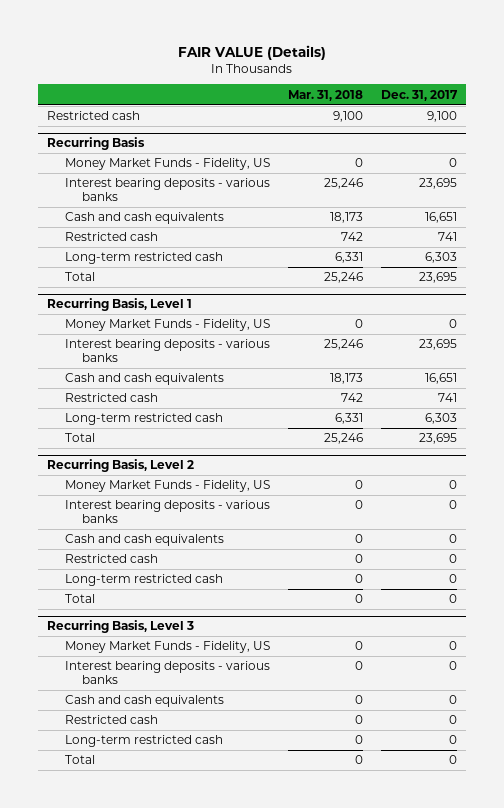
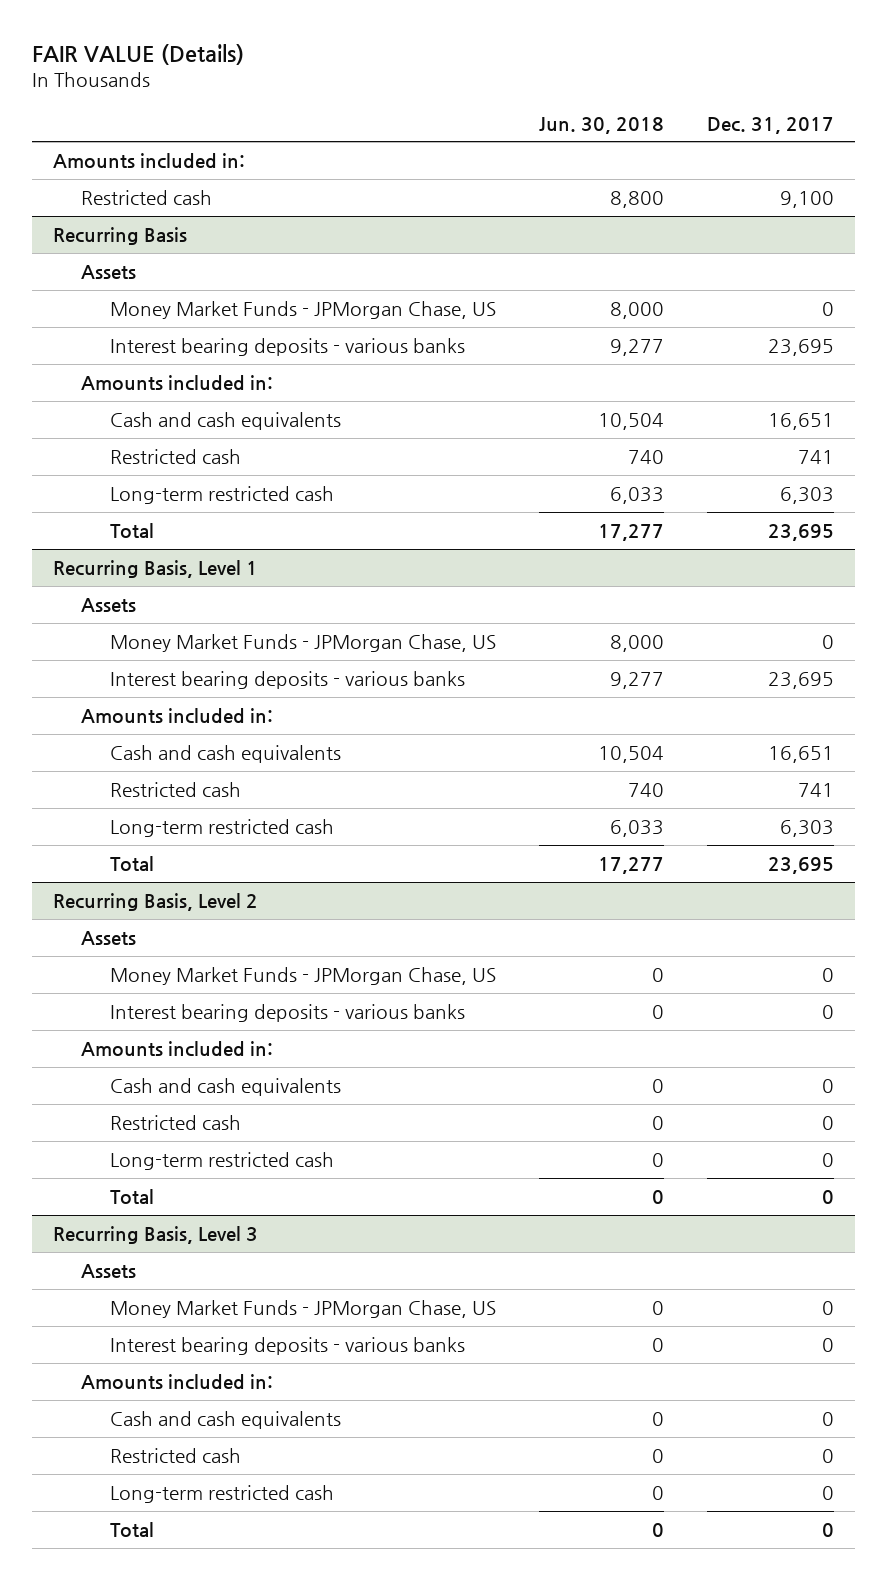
- | Mar. 31, 2018 | Dec. 31, 2017
+ | Jun. 30, 2018 | Dec. 31, 2017
+ Amounts included in:
@ Recurring Basis
- Money Market Funds - Fidelity, US | 0 | 0
+ Assets
+ Money Market Funds - JPMorgan Chase, US | 8,000 | 0
+ Amounts included in:
@ Recurring Basis, Level 1
- Money Market Funds - Fidelity, US | 0 | 0
+ Assets
+ Money Market Funds - JPMorgan Chase, US | 8,000 | 0
+ Amounts included in:
@ Recurring Basis, Level 2
- Money Market Funds - Fidelity, US | 0 | 0
+ Assets
+ Money Market Funds - JPMorgan Chase, US | 0 | 0
+ Amounts included in:
@ Recurring Basis, Level 3
- Money Market Funds - Fidelity, US | 0 | 0
+ Assets
+ Money Market Funds - JPMorgan Chase, US | 0 | 0
+ Amounts included in:

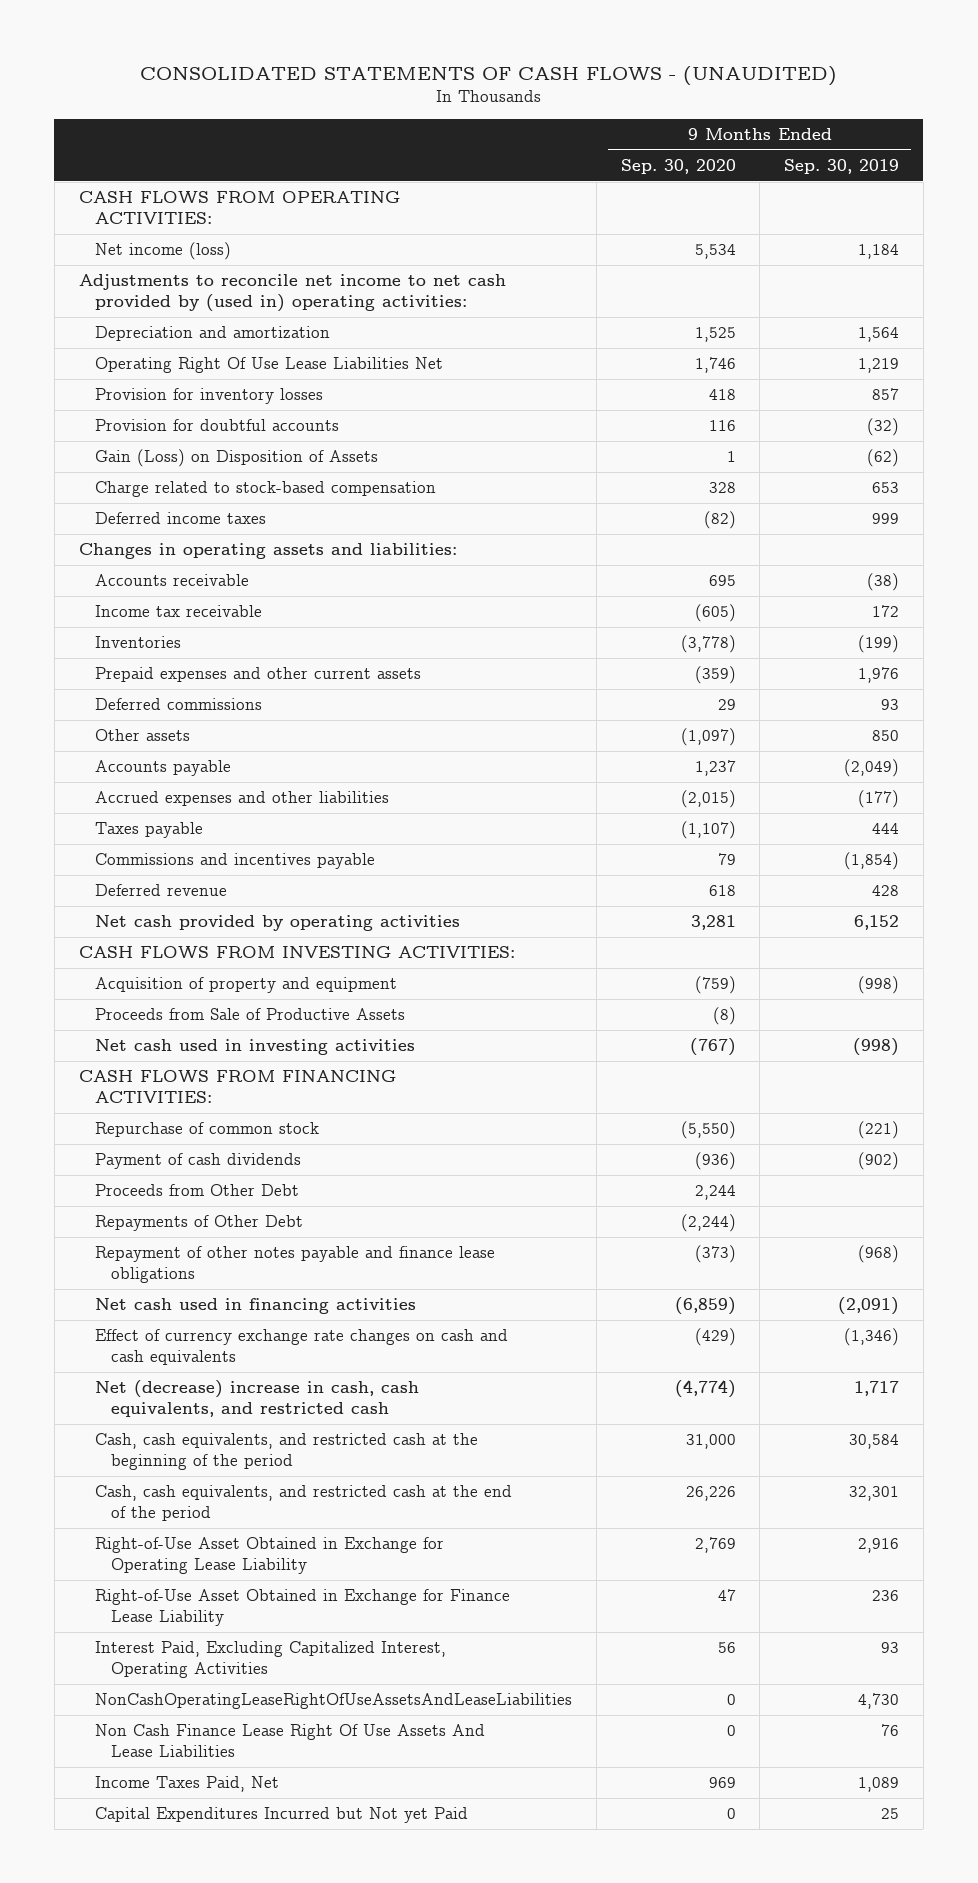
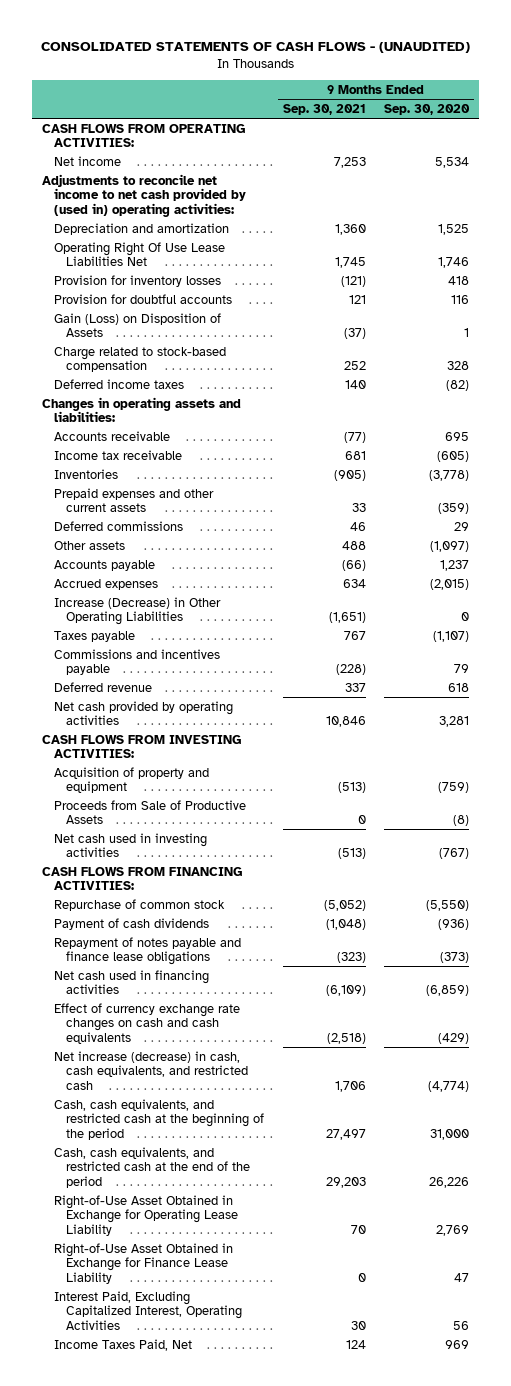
- | 9 Months Ended Sep. 30, 2020 | 9 Months Ended Sep. 30, 2019
+ | 9 Months Ended Sep. 30, 2021 | 9 Months Ended Sep. 30, 2020
- Net income (loss) | 5,534 | 1,184
+ Net income | 7,253 | 5,534
- Accrued expenses and other liabilities | (2,015) | (177)
+ Accrued expenses | 634 | (2,015)
+ Increase (Decrease) in Other Operating Liabilities | (1,651) | 0
- Proceeds from Other Debt | 2,244 |
- Repayments of Other Debt | (2,244) |
- Repayment of other notes payable and finance lease obligations | (373) | (968)
+ Repayment of notes payable and finance lease obligations | (323) | (373)
- Net (decrease) increase in cash, cash equivalents, and restricted cash | (4,774) | 1,717
+ Net increase (decrease) in cash, cash equivalents, and restricted cash | 1,706 | (4,774)
- NonCashOperatingLeaseRightOfUseAssetsAndLeaseLiabilities | 0 | 4,730
- Non Cash Finance Lease Right Of Use Assets And Lease Liabilities | 0 | 76
- Capital Expenditures Incurred but Not yet Paid | 0 | 25

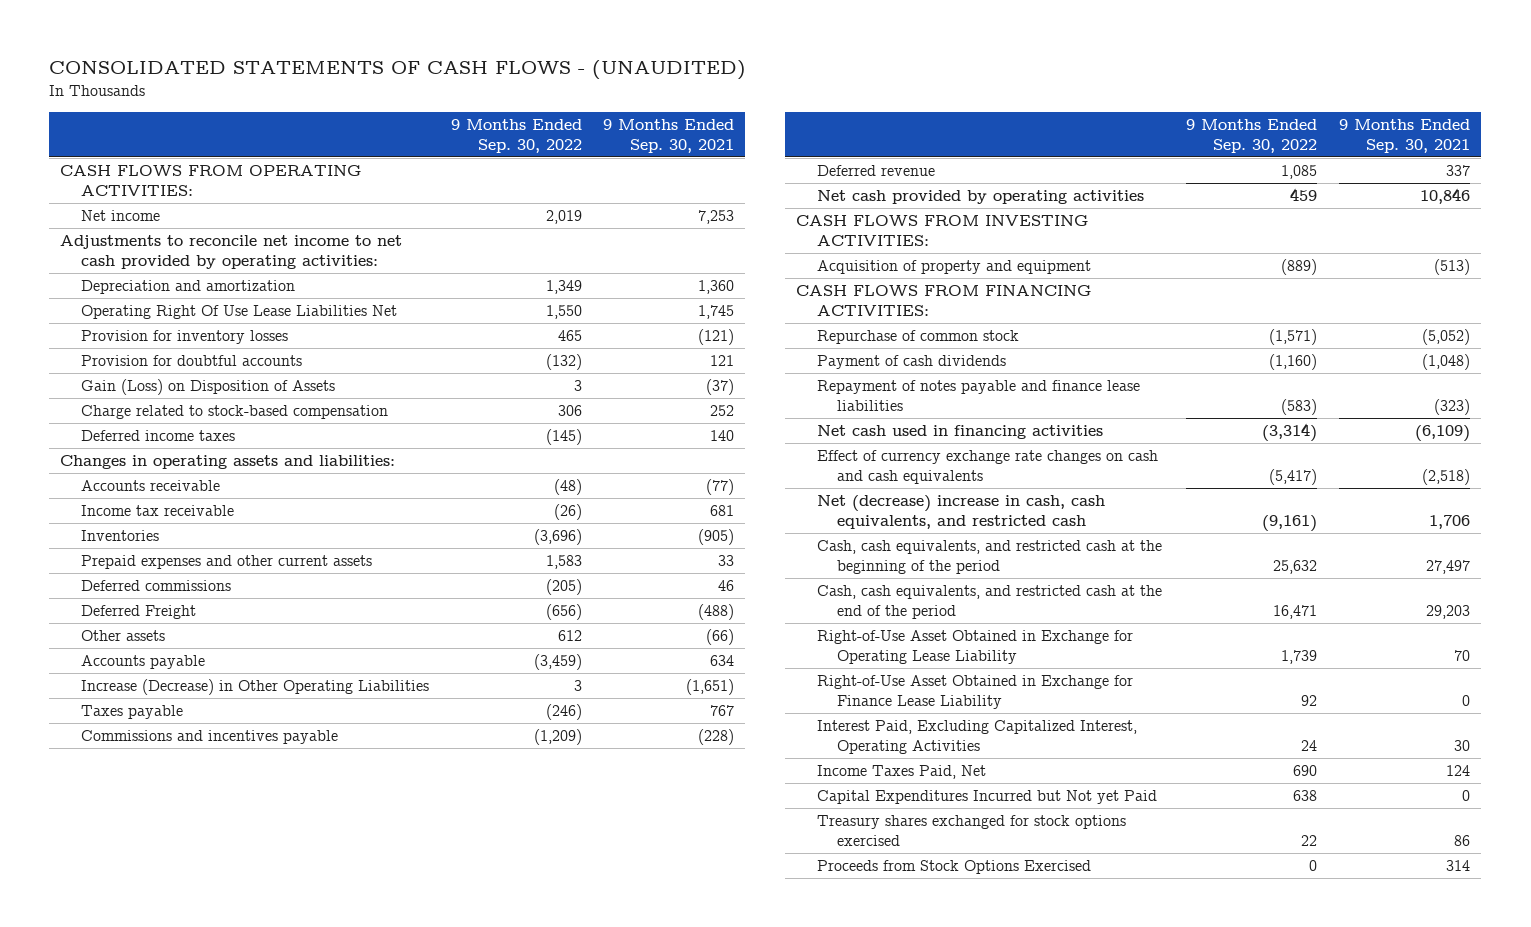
- | 9 Months Ended Sep. 30, 2021 | 9 Months Ended Sep. 30, 2020
+ | 9 Months Ended Sep. 30, 2022 | 9 Months Ended Sep. 30, 2021
- Adjustments to reconcile net income to net cash provided by (used in) operating activities:
+ Adjustments to reconcile net income to net cash provided by operating activities:
- Other assets | 488 | (1,097)
- Accounts payable | (66) | 1,237
- Accrued expenses | 634 | (2,015)
+ Deferred Freight | (656) | (488)
+ Other assets | 612 | (66)
+ Accounts payable | (3,459) | 634
- Proceeds from Sale of Productive Assets | 0 | (8)
- Net cash used in investing activities | (513) | (767)
- Repayment of notes payable and finance lease obligations | (323) | (373)
+ Repayment of notes payable and finance lease liabilities | (583) | (323)
- Net increase (decrease) in cash, cash equivalents, and restricted cash | 1,706 | (4,774)
+ Net (decrease) increase in cash, cash equivalents, and restricted cash | (9,161) | 1,706
+ Capital Expenditures Incurred but Not yet Paid | 638 | 0
+ Treasury shares exchanged for stock options exercised | 22 | 86
+ Proceeds from Stock Options Exercised | 0 | 314

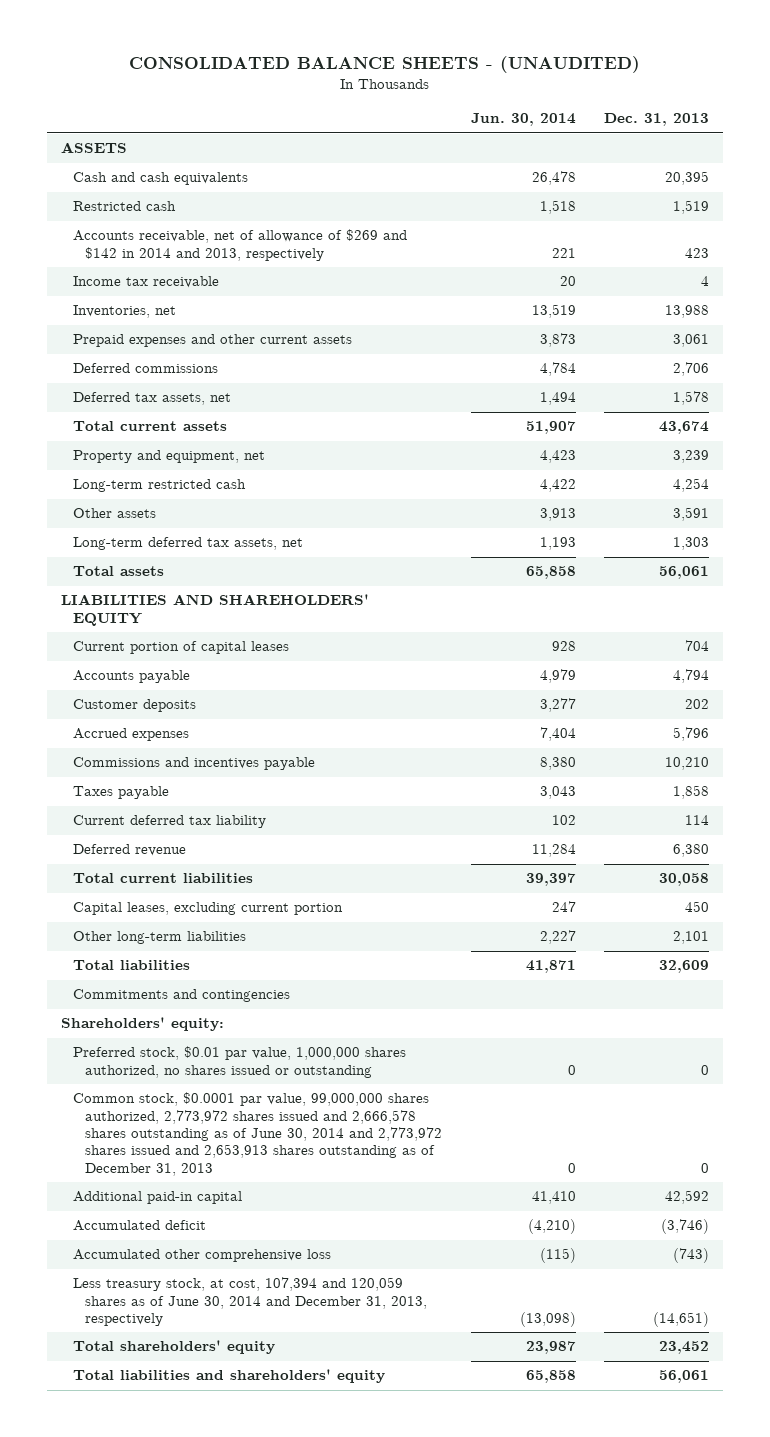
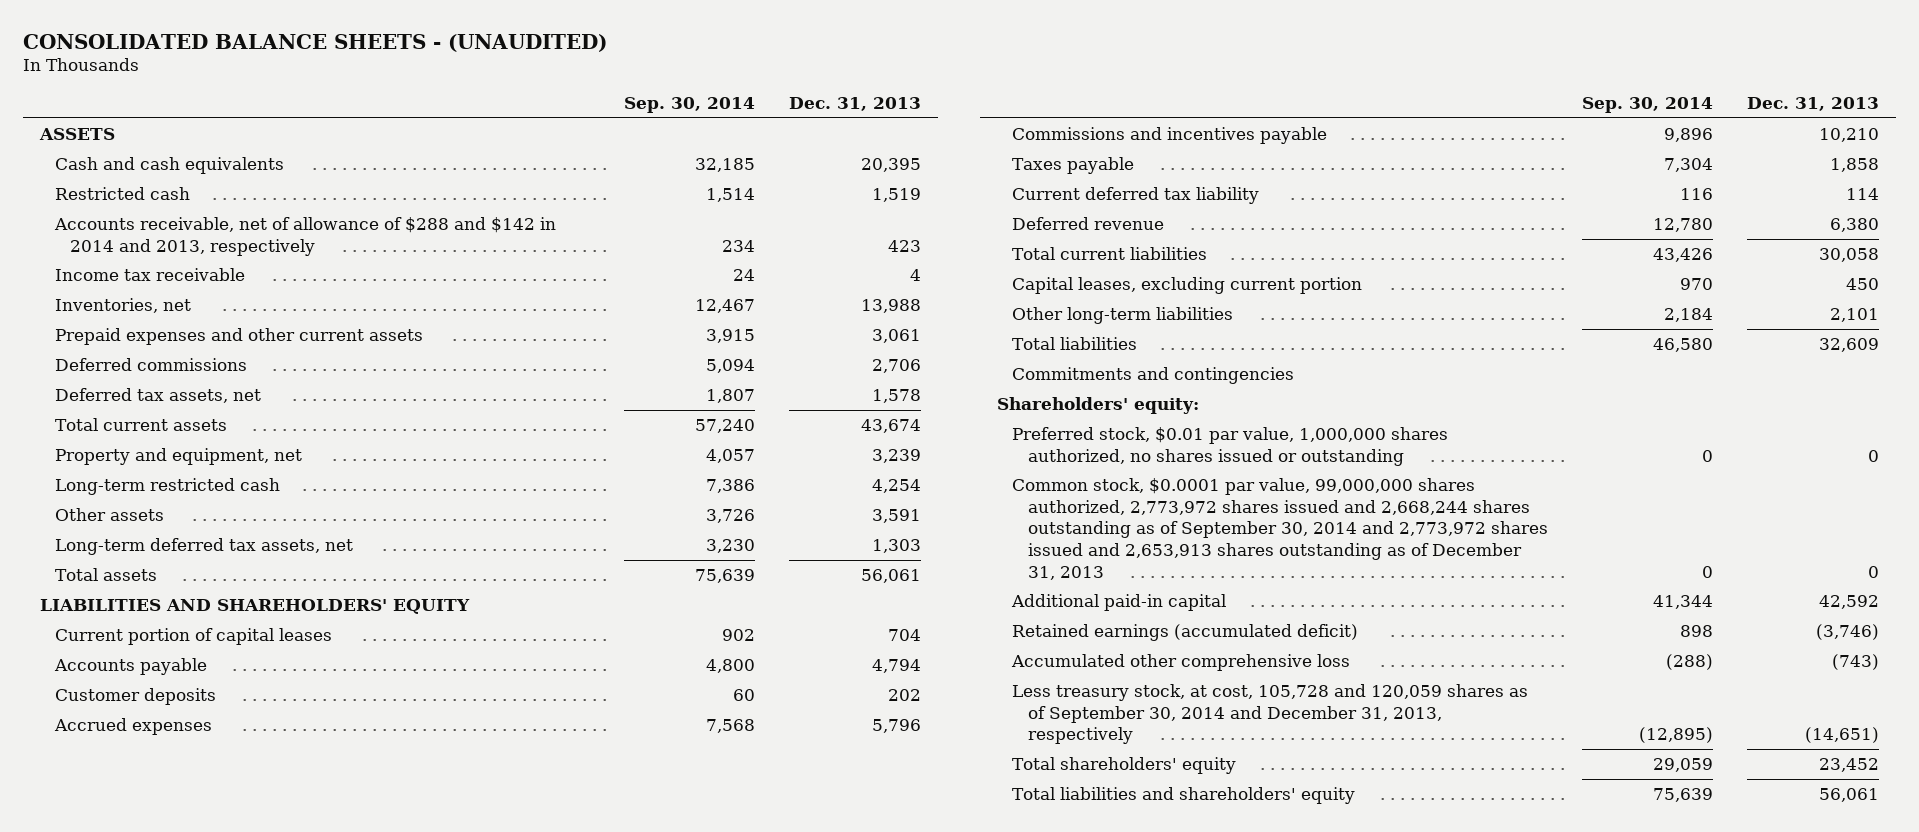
- | Jun. 30, 2014 | Dec. 31, 2013
+ | Sep. 30, 2014 | Dec. 31, 2013
- Accounts receivable, net of allowance of $269 and $142 in 2014 and 2013, respectively | 221 | 423
+ Accounts receivable, net of allowance of $288 and $142 in 2014 and 2013, respectively | 234 | 423
- Common stock, $0.0001 par value, 99,000,000 shares authorized, 2,773,972 shares issued and 2,666,578 shares outstanding as of June 30, 2014 and 2,773,972 shares issued and 2,653,913 shares outstanding as of December 31, 2013 | 0 | 0
+ Common stock, $0.0001 par value, 99,000,000 shares authorized, 2,773,972 shares issued and 2,668,244 shares outstanding as of September 30, 2014 and 2,773,972 shares issued and 2,653,913 shares outstanding as of December 31, 2013 | 0 | 0
- Accumulated deficit | (4,210) | (3,746)
+ Retained earnings (accumulated deficit) | 898 | (3,746)
- Less treasury stock, at cost, 107,394 and 120,059 shares as of June 30, 2014 and December 31, 2013, respectively | (13,098) | (14,651)
+ Less treasury stock, at cost, 105,728 and 120,059 shares as of September 30, 2014 and December 31, 2013, respectively | (12,895) | (14,651)

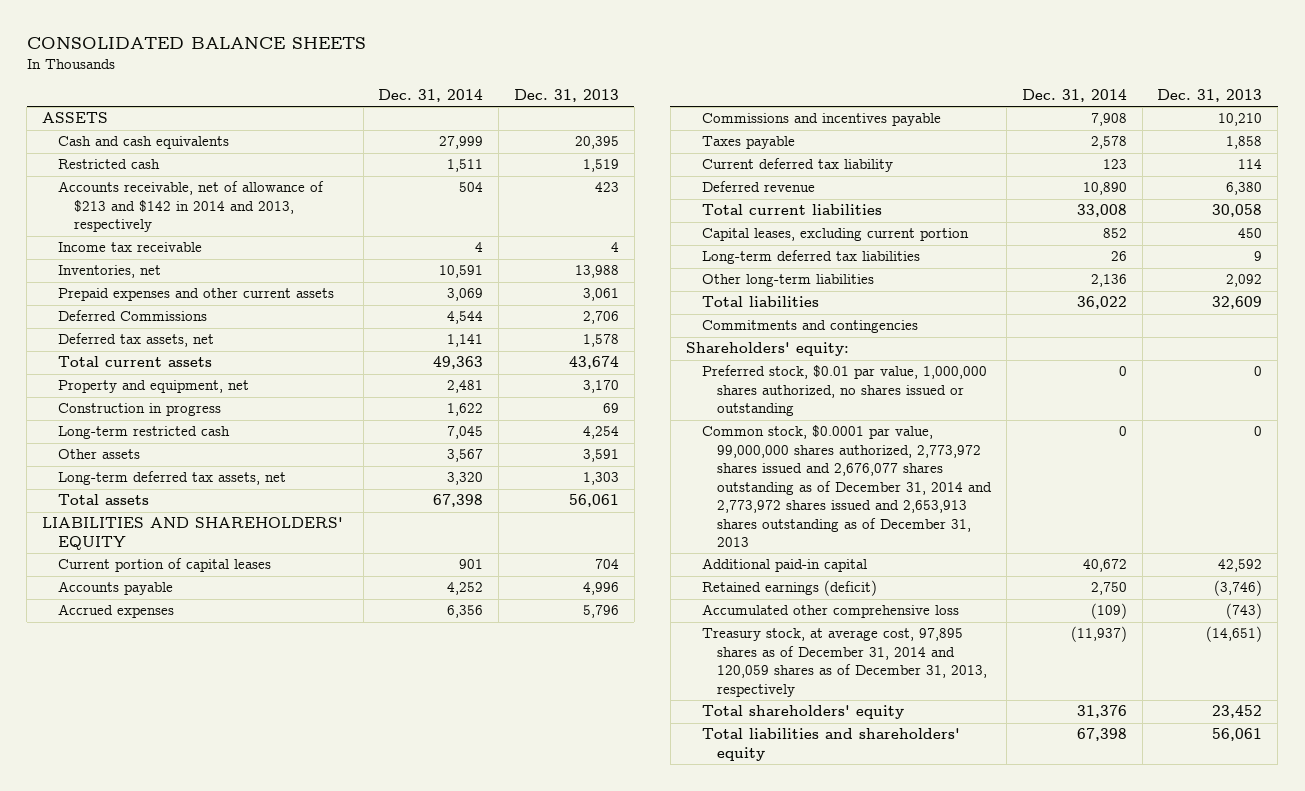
- CONSOLIDATED BALANCE SHEETS - (UNAUDITED)
+ CONSOLIDATED BALANCE SHEETS
- | Sep. 30, 2014 | Dec. 31, 2013
+ | Dec. 31, 2014 | Dec. 31, 2013
- Accounts receivable, net of allowance of $288 and $142 in 2014 and 2013, respectively | 234 | 423
+ Accounts receivable, net of allowance of $213 and $142 in 2014 and 2013, respectively | 504 | 423
- Deferred commissions | 5,094 | 2,706
+ Deferred Commissions | 4,544 | 2,706
- Property and equipment, net | 4,057 | 3,239
+ Property and equipment, net | 2,481 | 3,170
+ Construction in progress | 1,622 | 69
- Accounts payable | 4,800 | 4,794
- Customer deposits | 60 | 202
+ Accounts payable | 4,252 | 4,996
- Other long-term liabilities | 2,184 | 2,101
+ Long-term deferred tax liabilities | 26 | 9
+ Other long-term liabilities | 2,136 | 2,092
- Common stock, $0.0001 par value, 99,000,000 shares authorized, 2,773,972 shares issued and 2,668,244 shares outstanding as of September 30, 2014 and 2,773,972 shares issued and 2,653,913 shares outstanding as of December 31, 2013 | 0 | 0
+ Common stock, $0.0001 par value, 99,000,000 shares authorized, 2,773,972 shares issued and 2,676,077 shares outstanding as of December 31, 2014 and 2,773,972 shares issued and 2,653,913 shares outstanding as of December 31, 2013 | 0 | 0
- Retained earnings (accumulated deficit) | 898 | (3,746)
+ Retained earnings (deficit) | 2,750 | (3,746)
- Less treasury stock, at cost, 105,728 and 120,059 shares as of September 30, 2014 and December 31, 2013, respectively | (12,895) | (14,651)
+ Treasury stock, at average cost, 97,895 shares as of December 31, 2014 and 120,059 shares as of December 31, 2013, respectively | (11,937) | (14,651)

